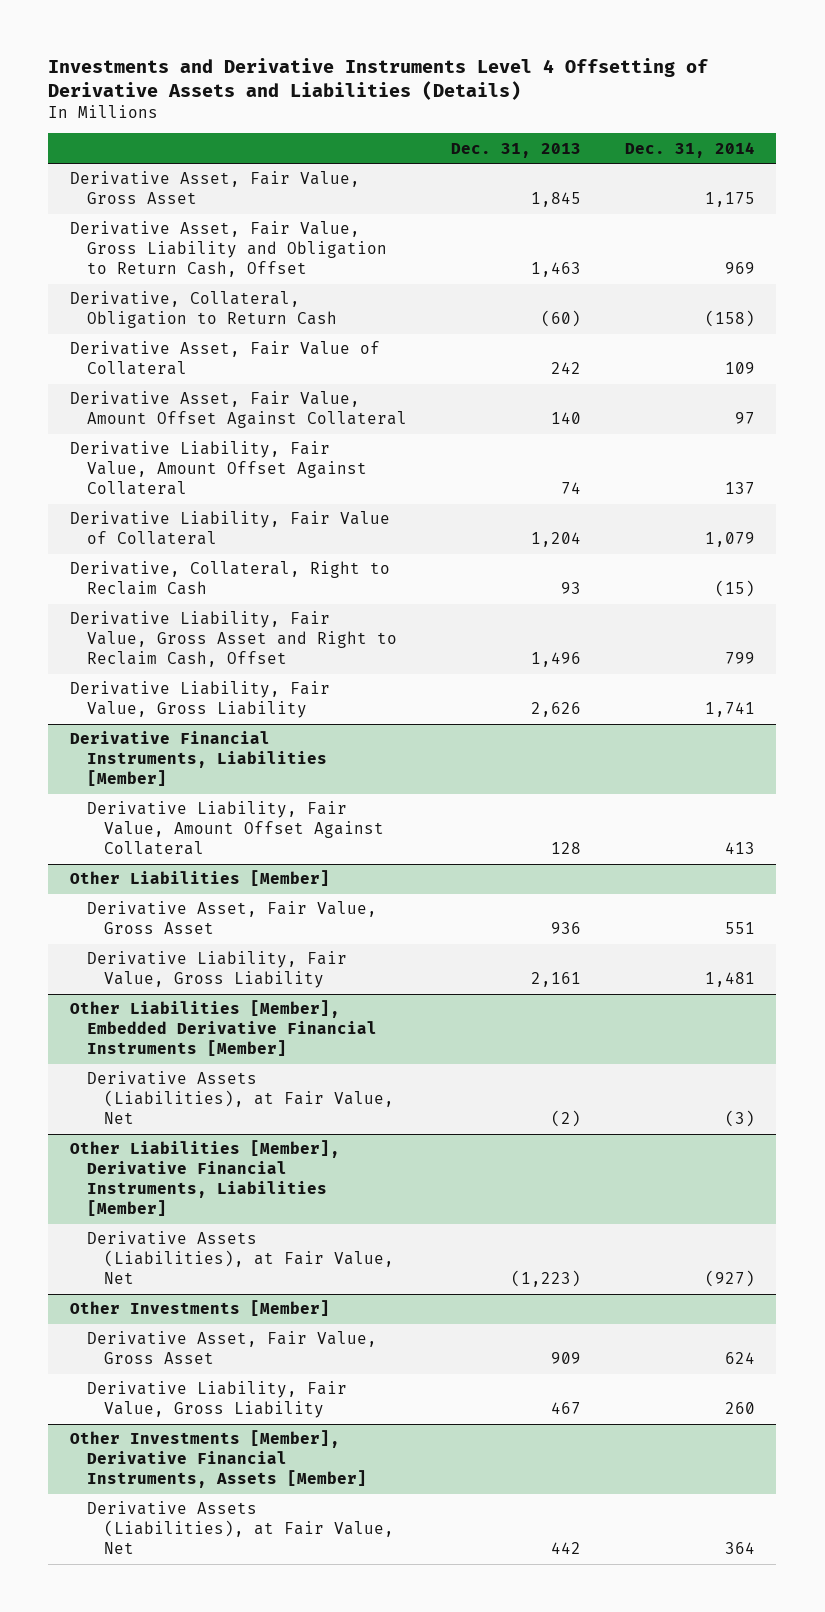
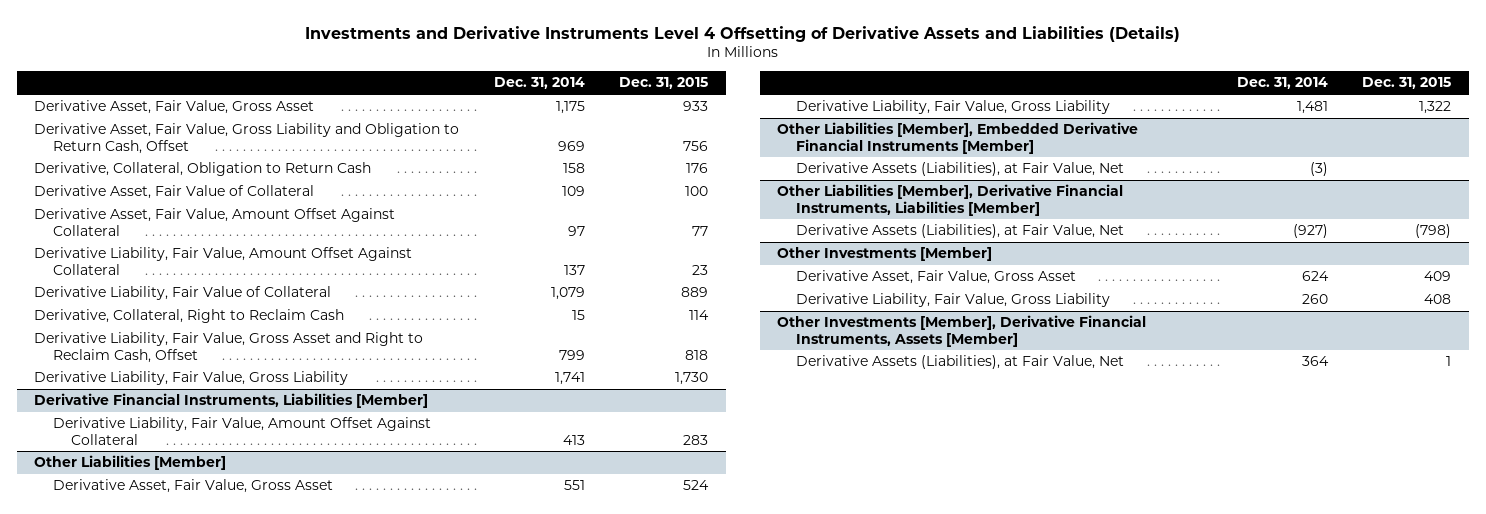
- | Dec. 31, 2013 | Dec. 31, 2014
+ | Dec. 31, 2014 | Dec. 31, 2015
- Derivative, Collateral, Obligation to Return Cash | (60) | (158)
+ Derivative, Collateral, Obligation to Return Cash | 158 | 176
- Derivative, Collateral, Right to Reclaim Cash | 93 | (15)
+ Derivative, Collateral, Right to Reclaim Cash | 15 | 114

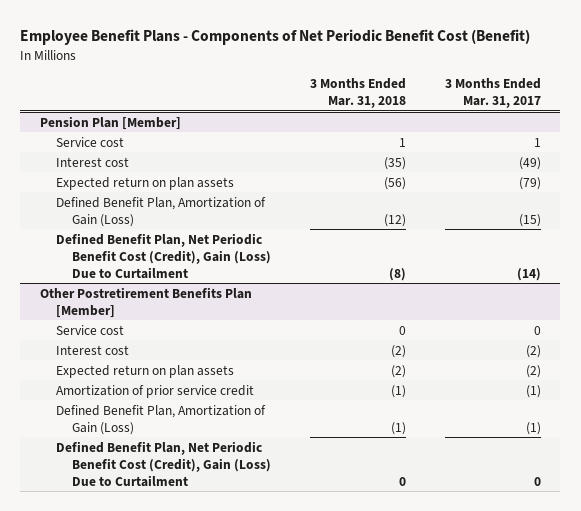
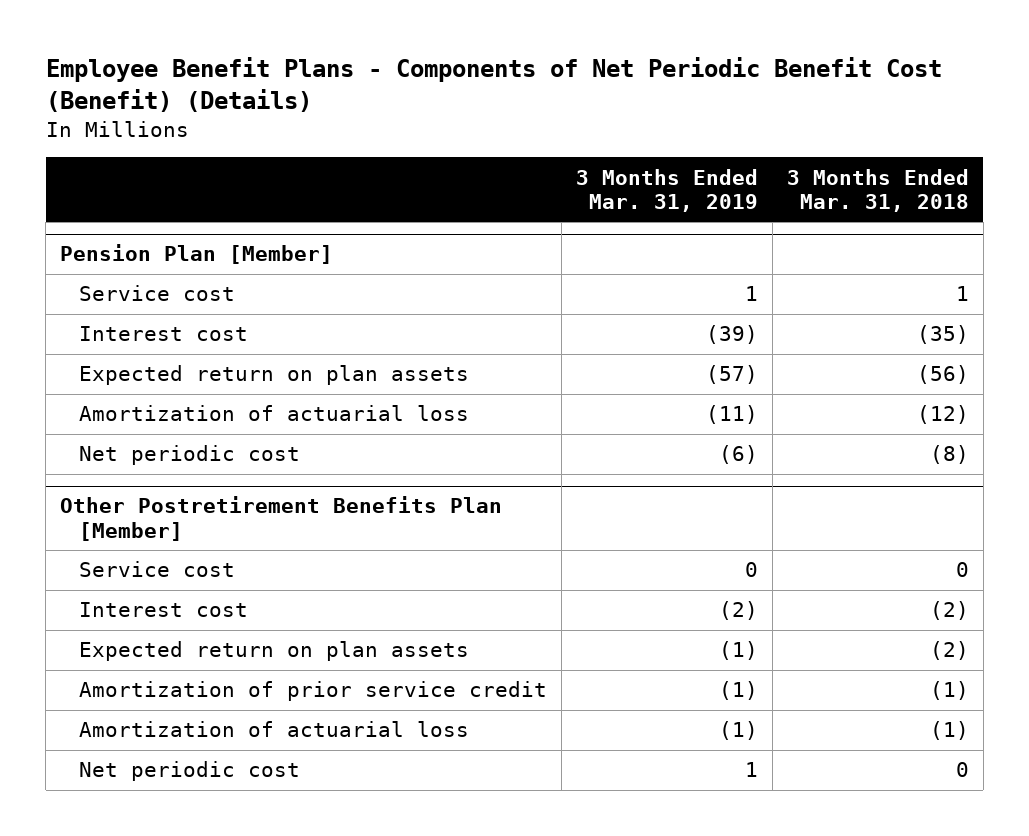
- Employee Benefit Plans - Components of Net Periodic Benefit Cost (Benefit)
+ Employee Benefit Plans - Components of Net Periodic Benefit Cost (Benefit) (Details)
- | 3 Months Ended Mar. 31, 2018 | 3 Months Ended Mar. 31, 2017
+ | 3 Months Ended Mar. 31, 2019 | 3 Months Ended Mar. 31, 2018
@ Pension Plan [Member]
- Defined Benefit Plan, Amortization of Gain (Loss) | (12) | (15)
- Defined Benefit Plan, Net Periodic Benefit Cost (Credit), Gain (Loss) Due to Curtailment | (8) | (14)
+ Amortization of actuarial loss | (11) | (12)
+ Net periodic cost | (6) | (8)
@ Other Postretirement Benefits Plan [Member]
- Defined Benefit Plan, Amortization of Gain (Loss) | (1) | (1)
- Defined Benefit Plan, Net Periodic Benefit Cost (Credit), Gain (Loss) Due to Curtailment | 0 | 0
+ Amortization of actuarial loss | (1) | (1)
+ Net periodic cost | 1 | 0

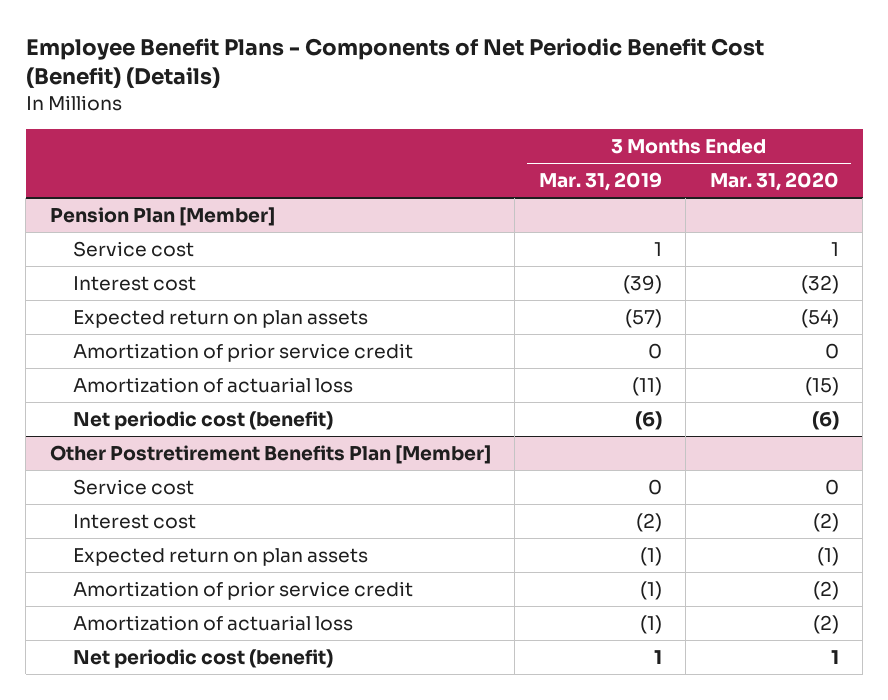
- | 3 Months Ended Mar. 31, 2019 | 3 Months Ended Mar. 31, 2018
+ | 3 Months Ended Mar. 31, 2019 | 3 Months Ended Mar. 31, 2020
@ Pension Plan [Member]
+ Amortization of prior service credit | 0 | 0
- Net periodic cost | (6) | (8)
+ Net periodic cost (benefit) | (6) | (6)
@ Other Postretirement Benefits Plan [Member]
- Net periodic cost | 1 | 0
+ Net periodic cost (benefit) | 1 | 1

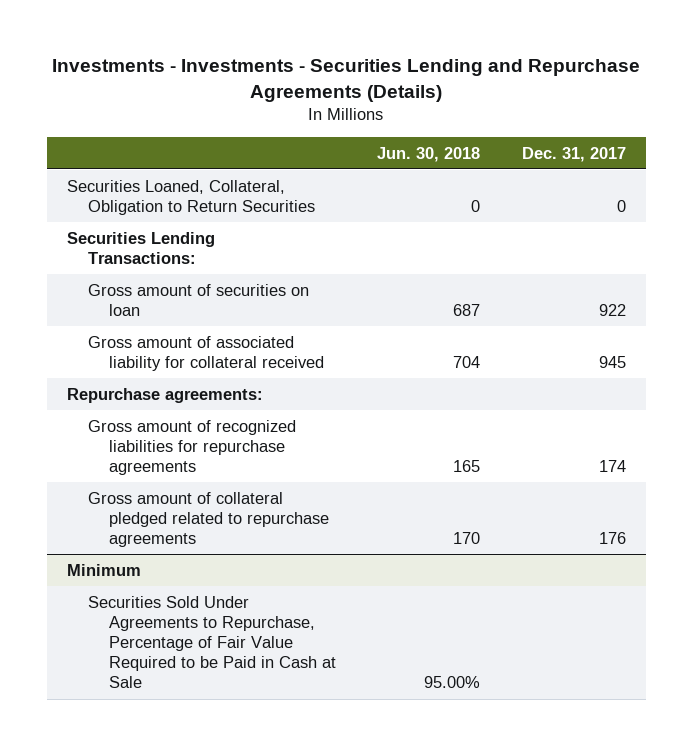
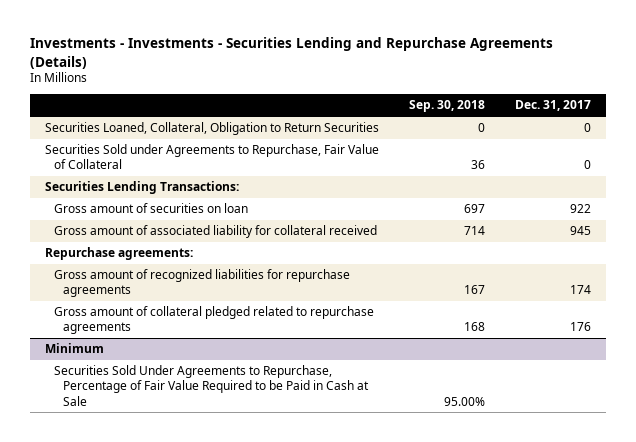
- | Jun. 30, 2018 | Dec. 31, 2017
+ | Sep. 30, 2018 | Dec. 31, 2017
+ Securities Sold under Agreements to Repurchase, Fair Value of Collateral | 36 | 0

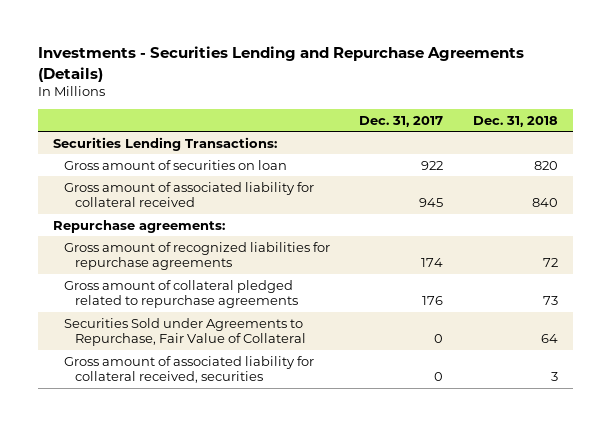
- Investments - Investments - Securities Lending and Repurchase Agreements (Details)
+ Investments - Securities Lending and Repurchase Agreements (Details)
- | Sep. 30, 2018 | Dec. 31, 2017
+ | Dec. 31, 2017 | Dec. 31, 2018
- Securities Loaned, Collateral, Obligation to Return Securities | 0 | 0
- Minimum
- Securities Sold Under Agreements to Repurchase, Percentage of Fair Value Required to be Paid in Cash at Sale | 95.00% |
moved down: Securities Sold under Agreements to Repurchase, Fair Value of Collateral | 0 | 64
+ Gross amount of associated liability for collateral received, securities | 0 | 3

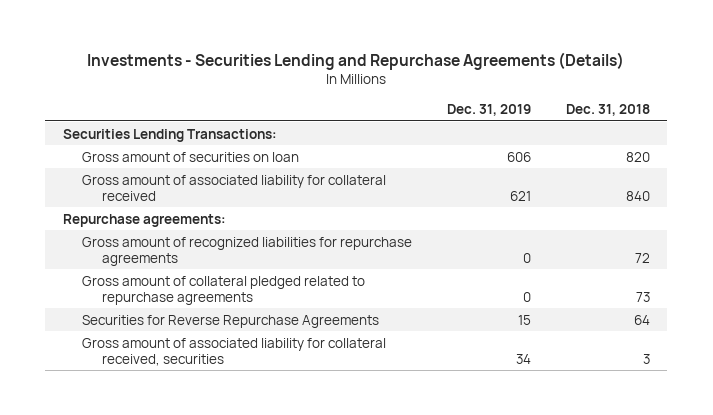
- | Dec. 31, 2017 | Dec. 31, 2018
+ | Dec. 31, 2019 | Dec. 31, 2018
- Securities Sold under Agreements to Repurchase, Fair Value of Collateral | 0 | 64
+ Securities for Reverse Repurchase Agreements | 15 | 64

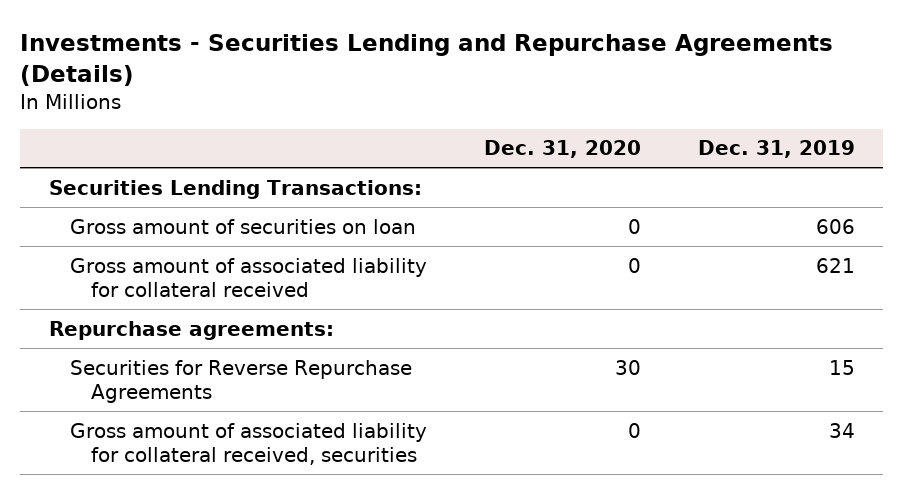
- | Dec. 31, 2019 | Dec. 31, 2018
+ | Dec. 31, 2020 | Dec. 31, 2019
- Gross amount of recognized liabilities for repurchase agreements | 0 | 72
- Gross amount of collateral pledged related to repurchase agreements | 0 | 73

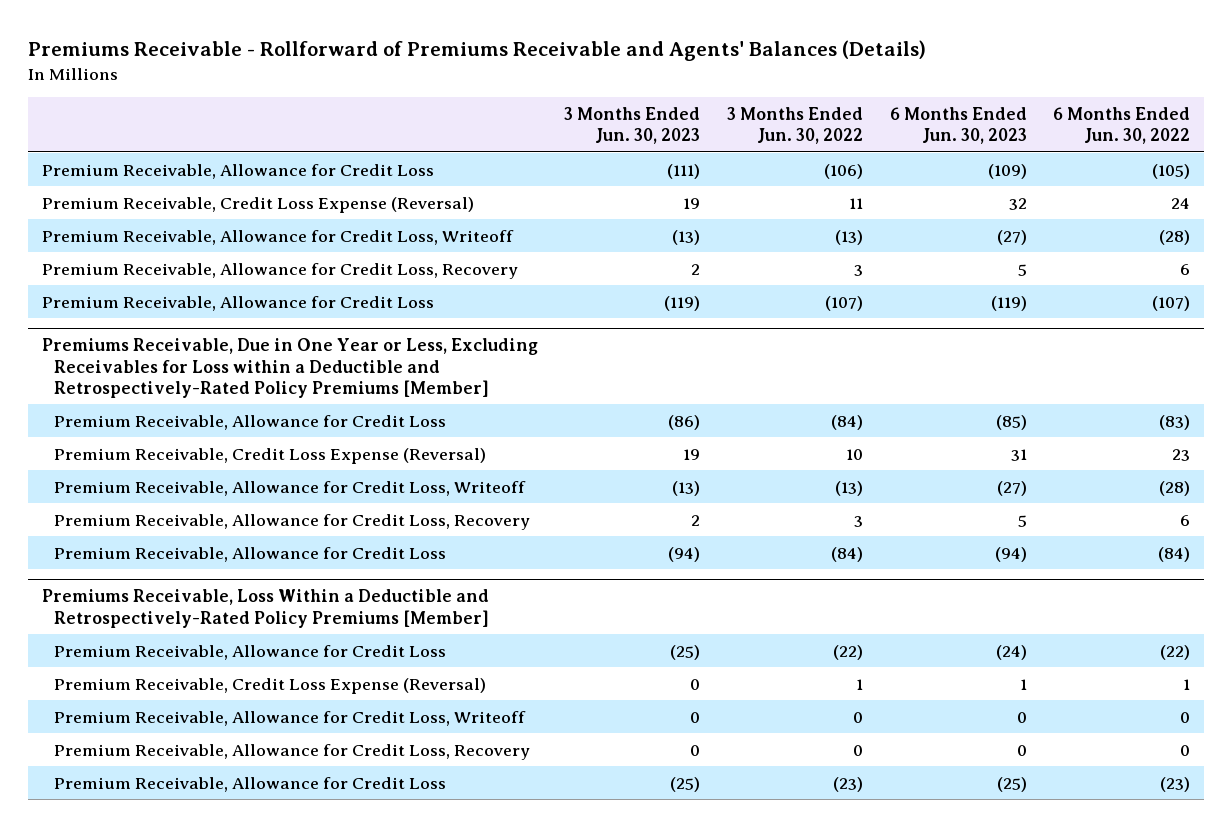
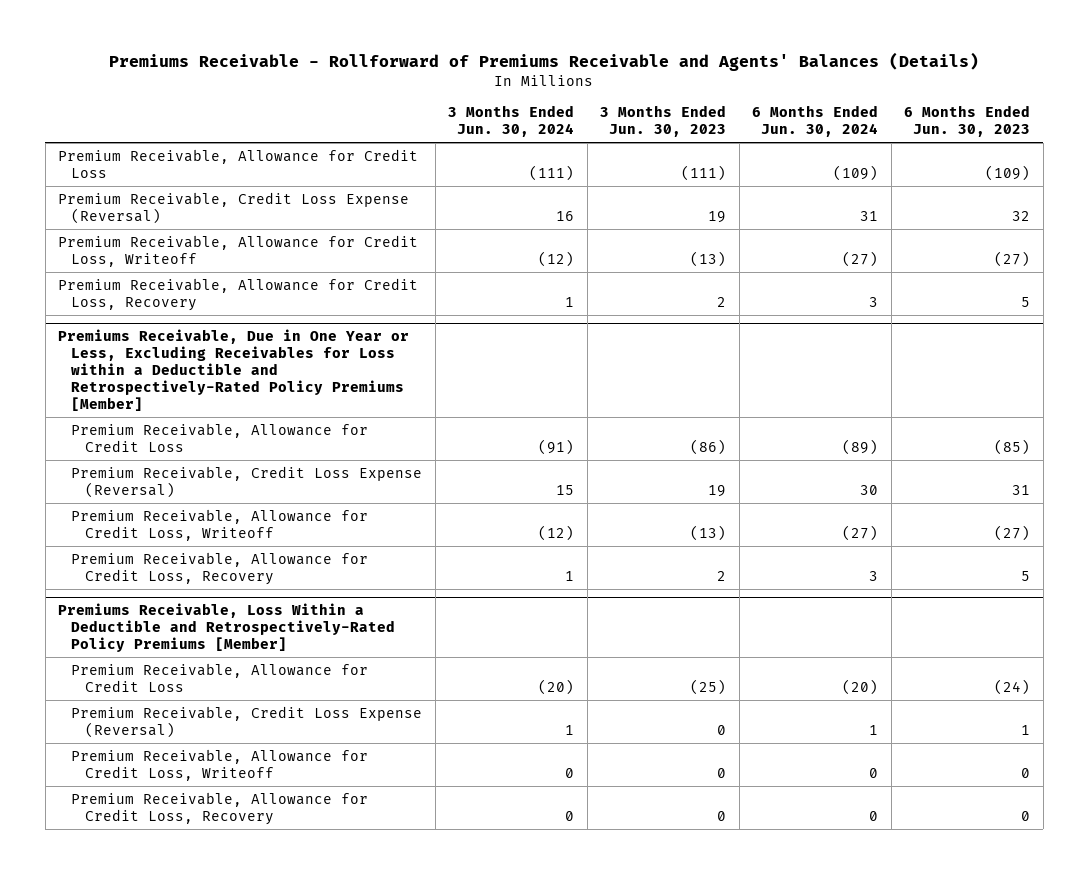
- | 3 Months Ended Jun. 30, 2023 | 3 Months Ended Jun. 30, 2022 | 6 Months Ended Jun. 30, 2023 | 6 Months Ended Jun. 30, 2022
+ | 3 Months Ended Jun. 30, 2024 | 3 Months Ended Jun. 30, 2023 | 6 Months Ended Jun. 30, 2024 | 6 Months Ended Jun. 30, 2023
- Premium Receivable, Allowance for Credit Loss | (119) | (107) | (119) | (107)
@ Premiums Receivable, Due in One Year or Less, Excluding Receivables for Loss within a Deductible and Retrospectively-Rated Policy Premiums [Member]
- Premium Receivable, Allowance for Credit Loss | (94) | (84) | (94) | (84)
@ Premiums Receivable, Loss Within a Deductible and Retrospectively-Rated Policy Premiums [Member]
- Premium Receivable, Allowance for Credit Loss | (25) | (23) | (25) | (23)

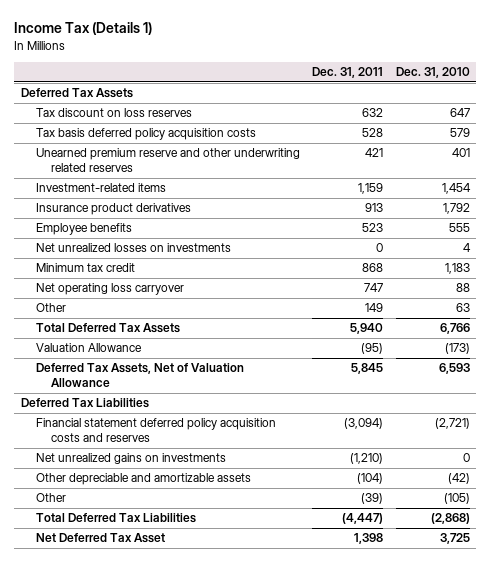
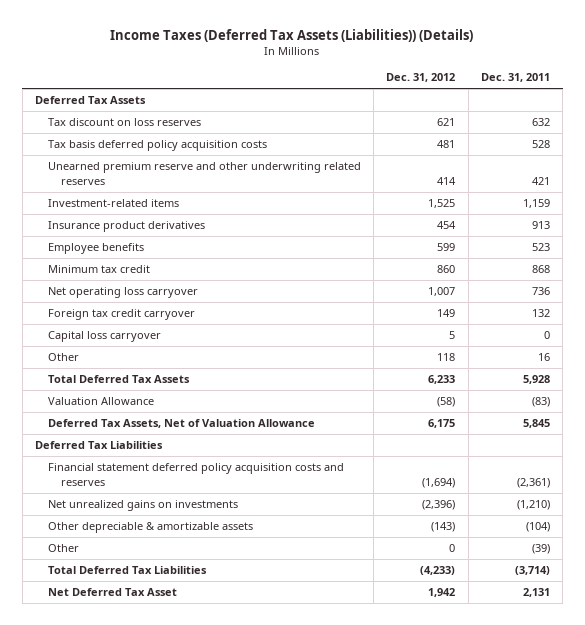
- Income Tax (Details 1)
+ Income Taxes (Deferred Tax Assets (Liabilities)) (Details)
- | Dec. 31, 2011 | Dec. 31, 2010
+ | Dec. 31, 2012 | Dec. 31, 2011
- Net unrealized losses on investments | 0 | 4
- Net operating loss carryover | 747 | 88
- Other | 149 | 63
- Total Deferred Tax Assets | 5,940 | 6,766
- Valuation Allowance | (95) | (173)
+ Net operating loss carryover | 1,007 | 736
+ Foreign tax credit carryover | 149 | 132
+ Capital loss carryover | 5 | 0
+ Other | 118 | 16
+ Total Deferred Tax Assets | 6,233 | 5,928
+ Valuation Allowance | (58) | (83)
- Financial statement deferred policy acquisition costs and reserves | (3,094) | (2,721)
+ Financial statement deferred policy acquisition costs and reserves | (1,694) | (2,361)
- Other depreciable and amortizable assets | (104) | (42)
+ Other depreciable & amortizable assets | (143) | (104)
- Total Deferred Tax Liabilities | (4,447) | (2,868)
- Net Deferred Tax Asset | 1,398 | 3,725
+ Total Deferred Tax Liabilities | (4,233) | (3,714)
+ Net Deferred Tax Asset | 1,942 | 2,131

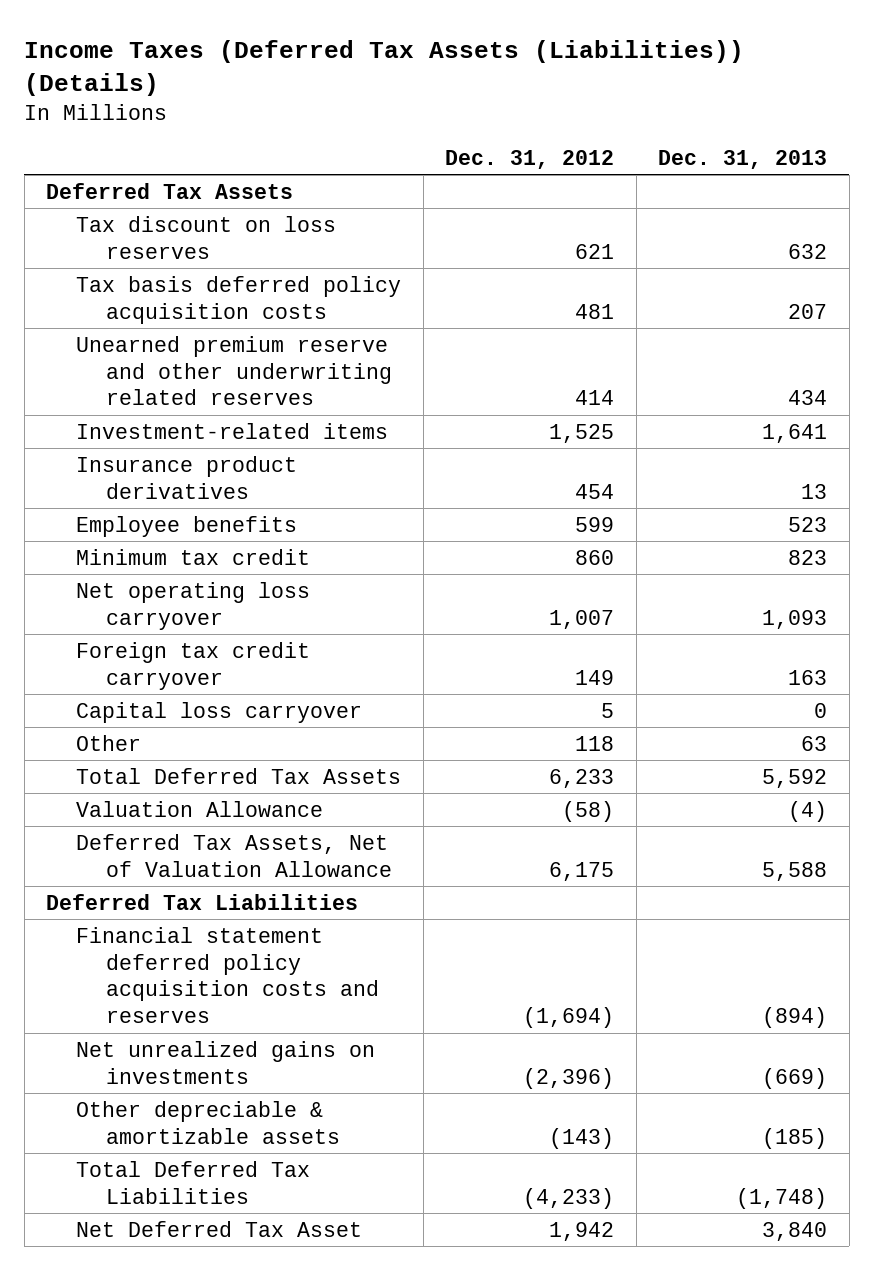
- | Dec. 31, 2012 | Dec. 31, 2011
+ | Dec. 31, 2012 | Dec. 31, 2013
- Other | 0 | (39)

